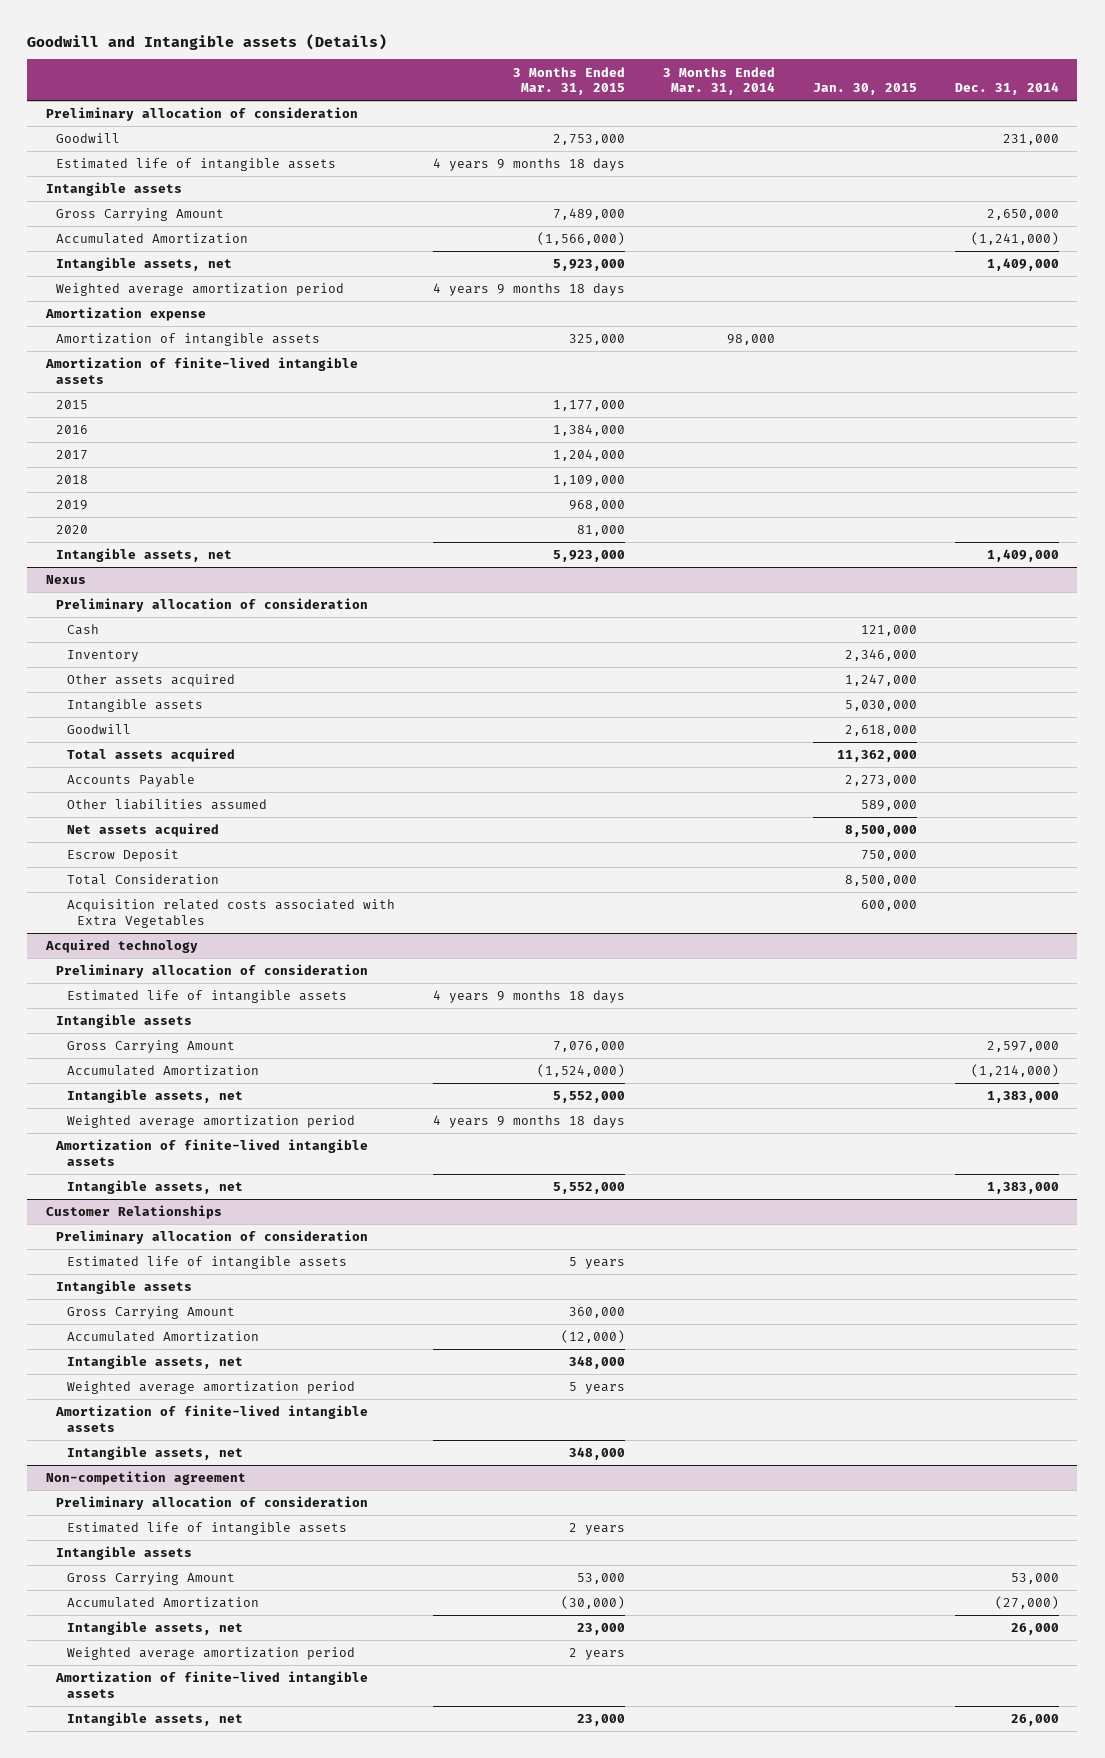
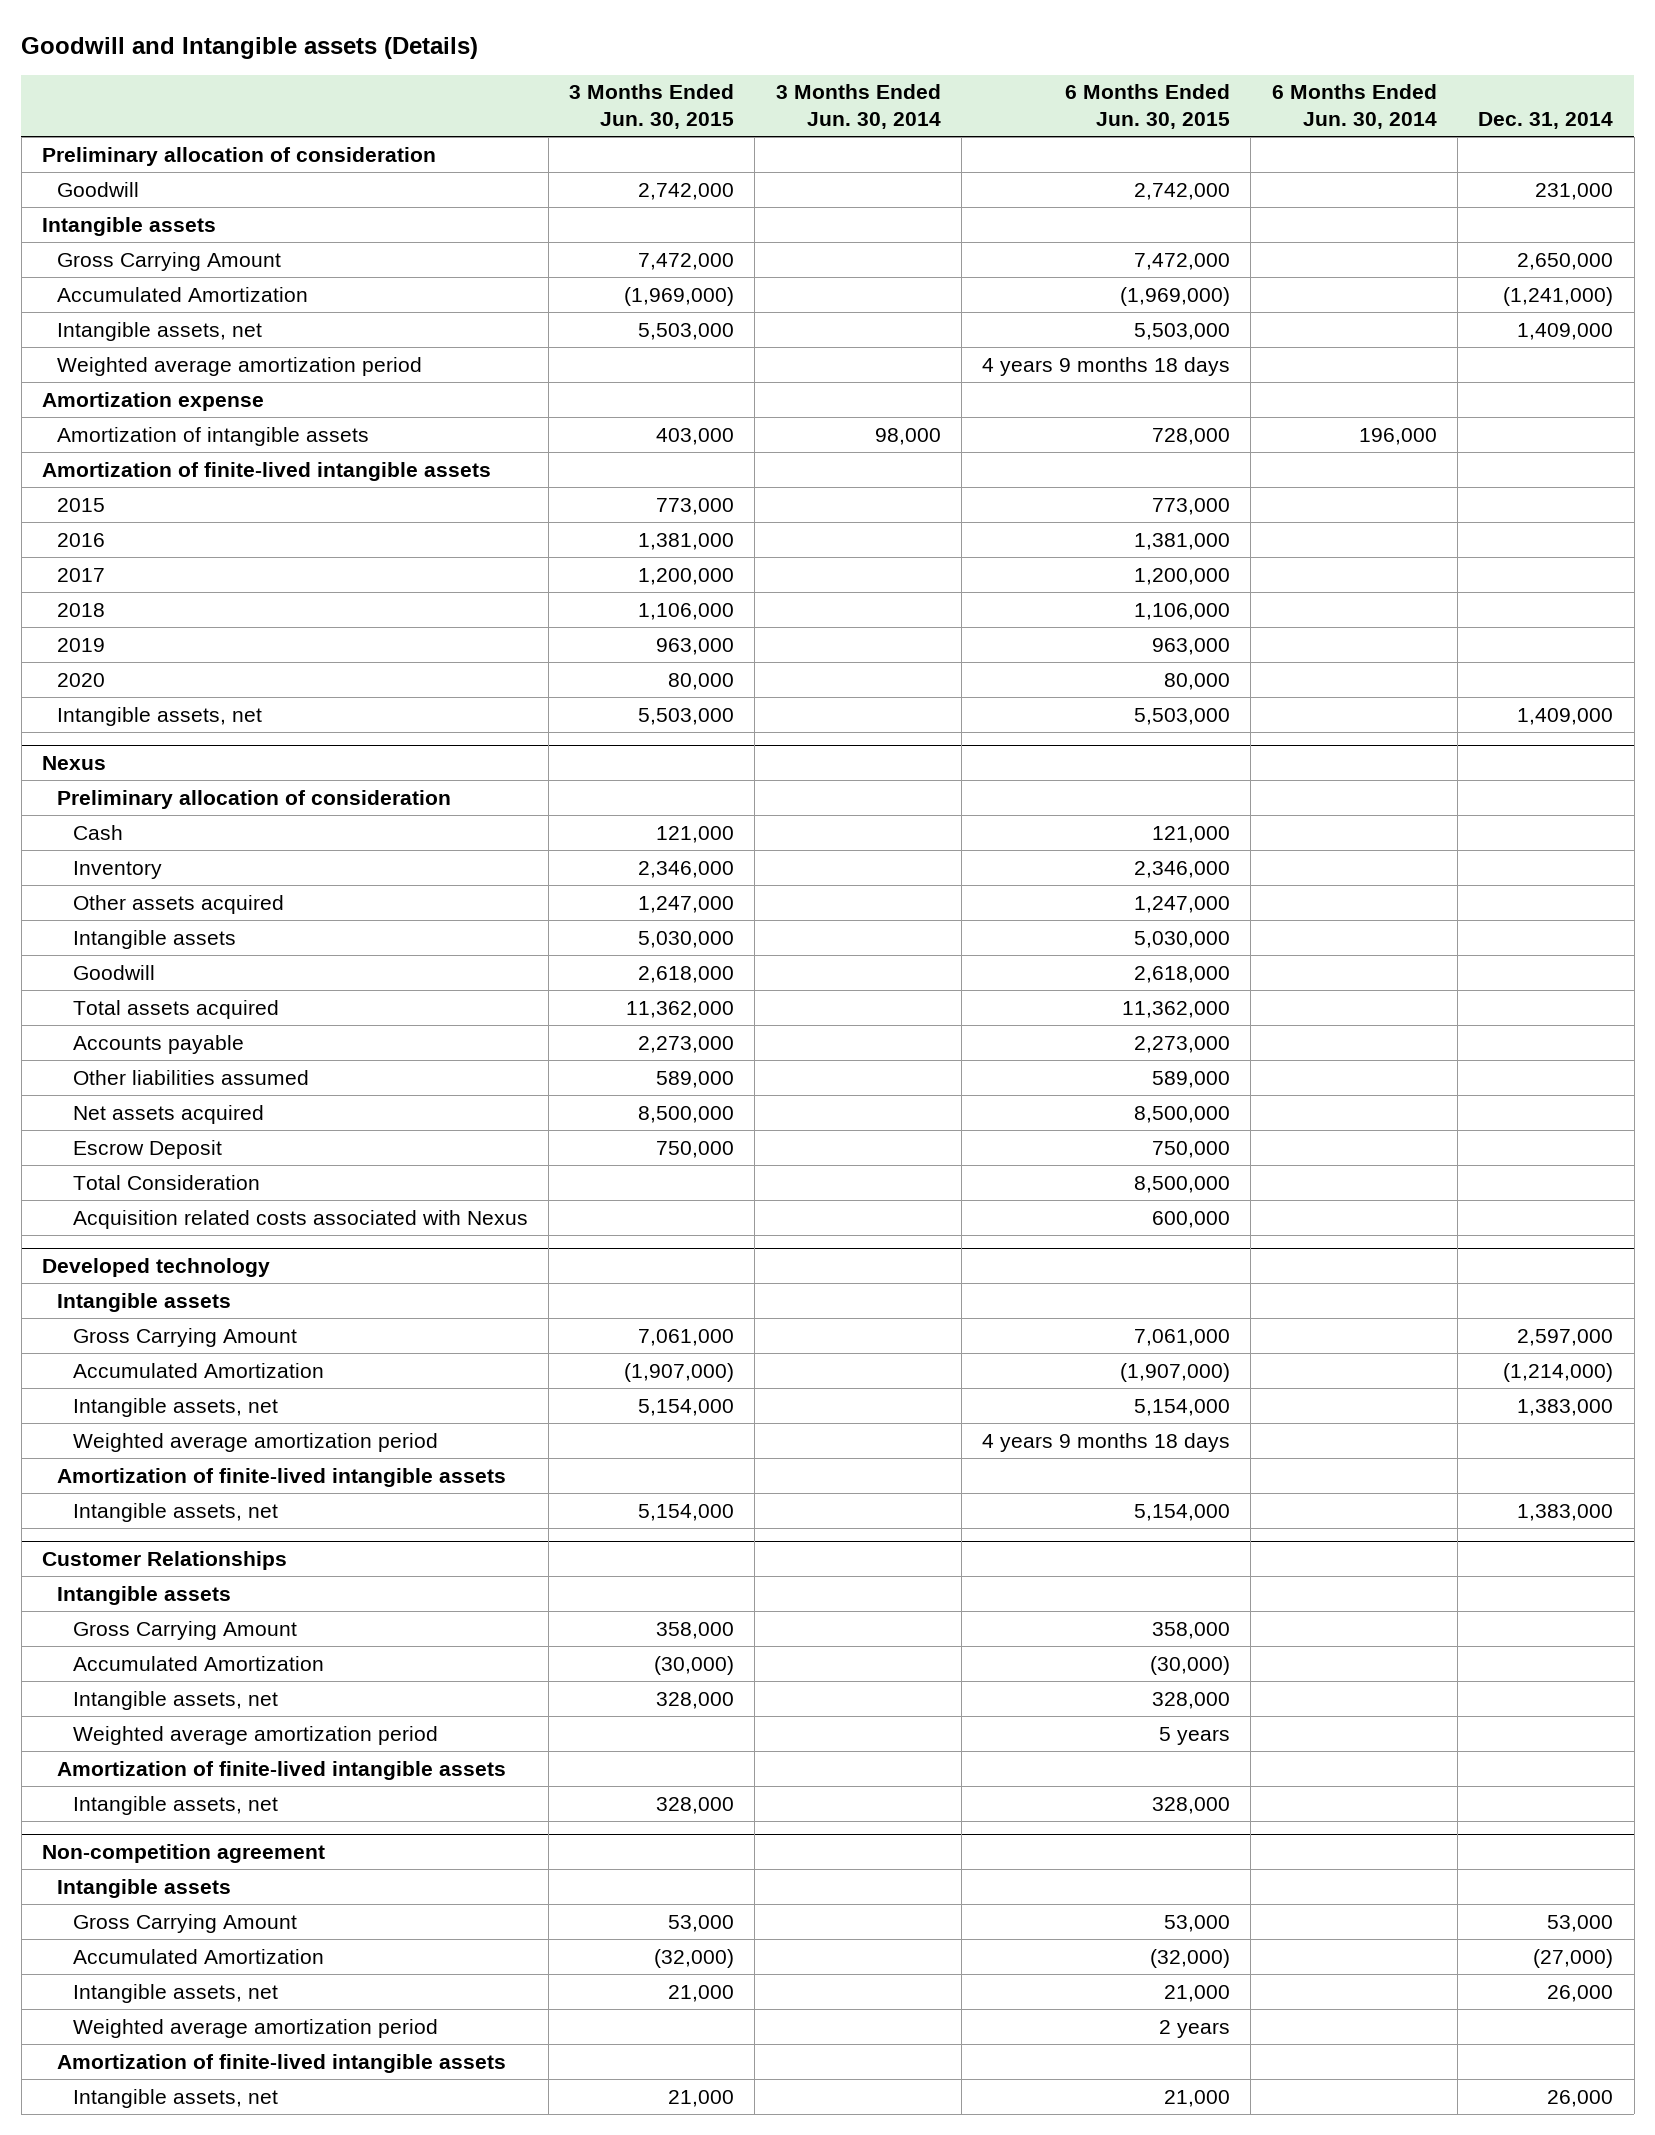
- | 3 Months Ended Mar. 31, 2015 | 3 Months Ended Mar. 31, 2014 | Jan. 30, 2015 | Dec. 31, 2014
+ | 3 Months Ended Jun. 30, 2015 | 3 Months Ended Jun. 30, 2014 | 6 Months Ended Jun. 30, 2015 | 6 Months Ended Jun. 30, 2014 | Dec. 31, 2014
- Estimated life of intangible assets | 4 years 9 months 18 days | | |
@ Nexus
- Accounts Payable | | | 2,273,000 |
+ Accounts payable | 2,273,000 | | 2,273,000 | |
- Acquisition related costs associated with Extra Vegetables | | | 600,000 |
- Acquired technology
- Preliminary allocation of consideration
- Estimated life of intangible assets | 4 years 9 months 18 days | | |
@ Nexus
+ Acquisition related costs associated with Nexus | | | 600,000 | |
+ Developed technology
@ Customer Relationships
- Preliminary allocation of consideration
- Estimated life of intangible assets | 5 years | | |
@ Non-competition agreement
- Preliminary allocation of consideration
- Estimated life of intangible assets | 2 years | | |

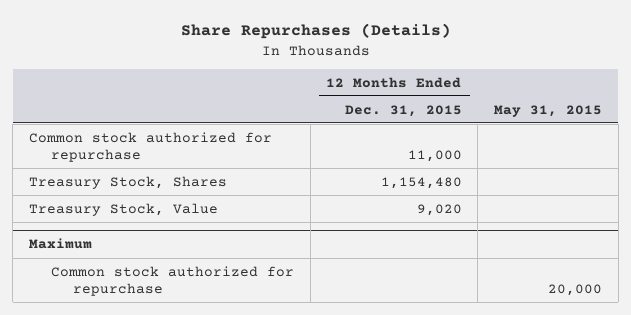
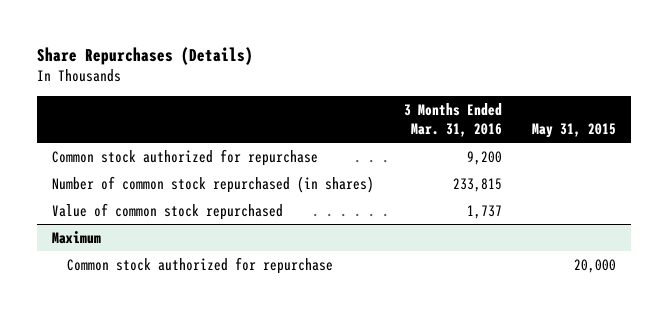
- | 12 Months Ended Dec. 31, 2015 | May 31, 2015
+ | 3 Months Ended Mar. 31, 2016 | May 31, 2015
- Treasury Stock, Shares | 1,154,480 |
- Treasury Stock, Value | 9,020 |
+ Number of common stock repurchased (in shares) | 233,815 |
+ Value of common stock repurchased | 1,737 |

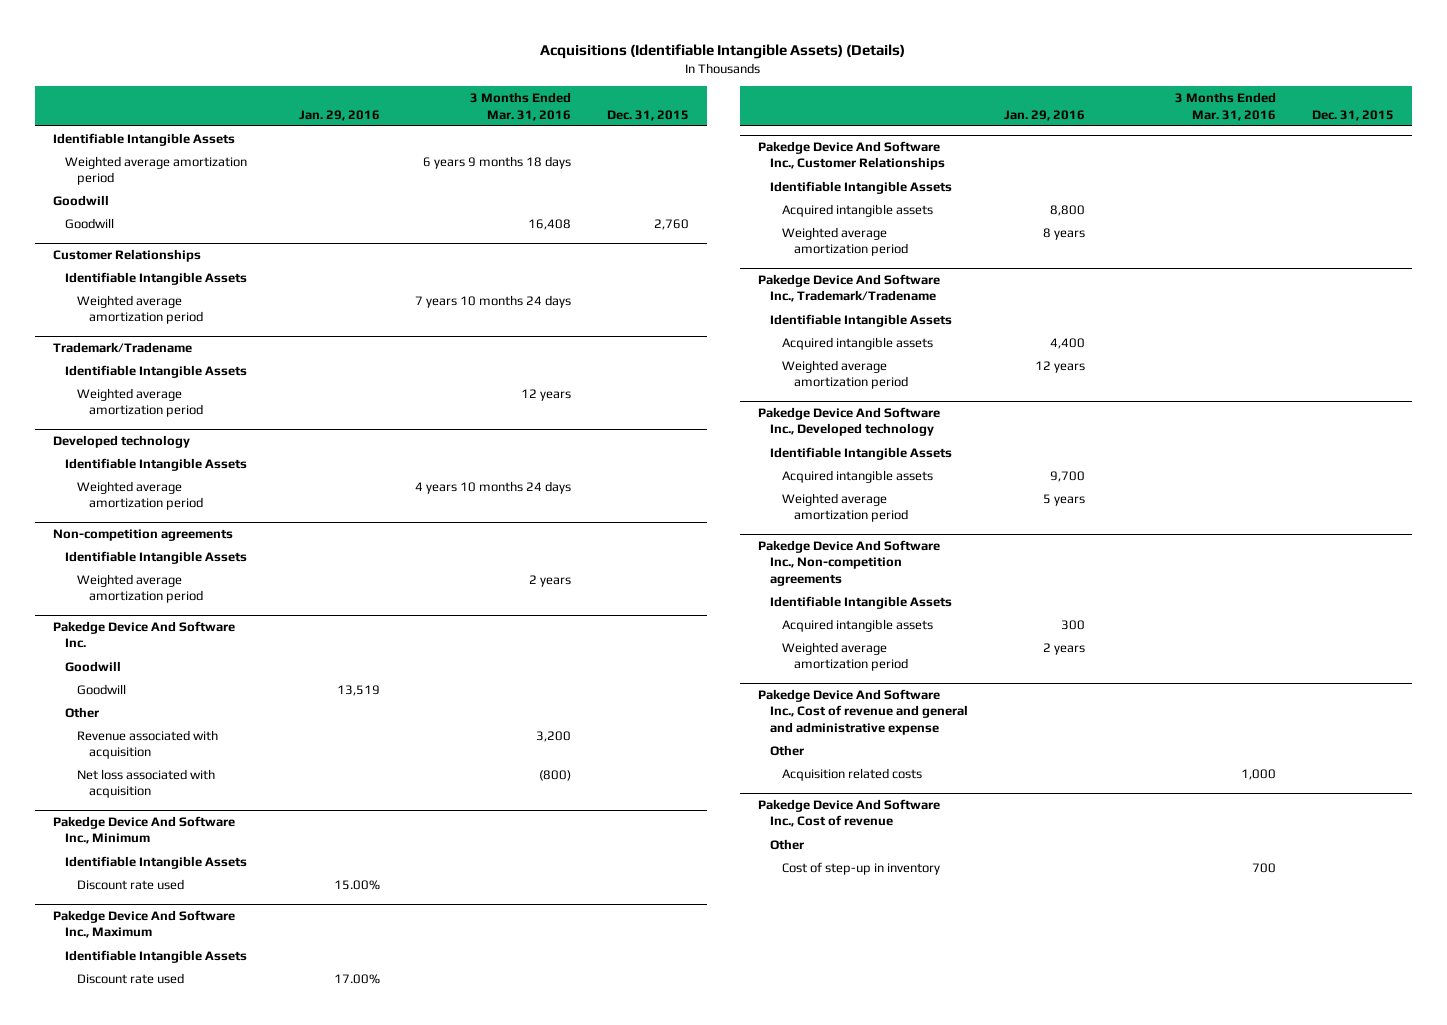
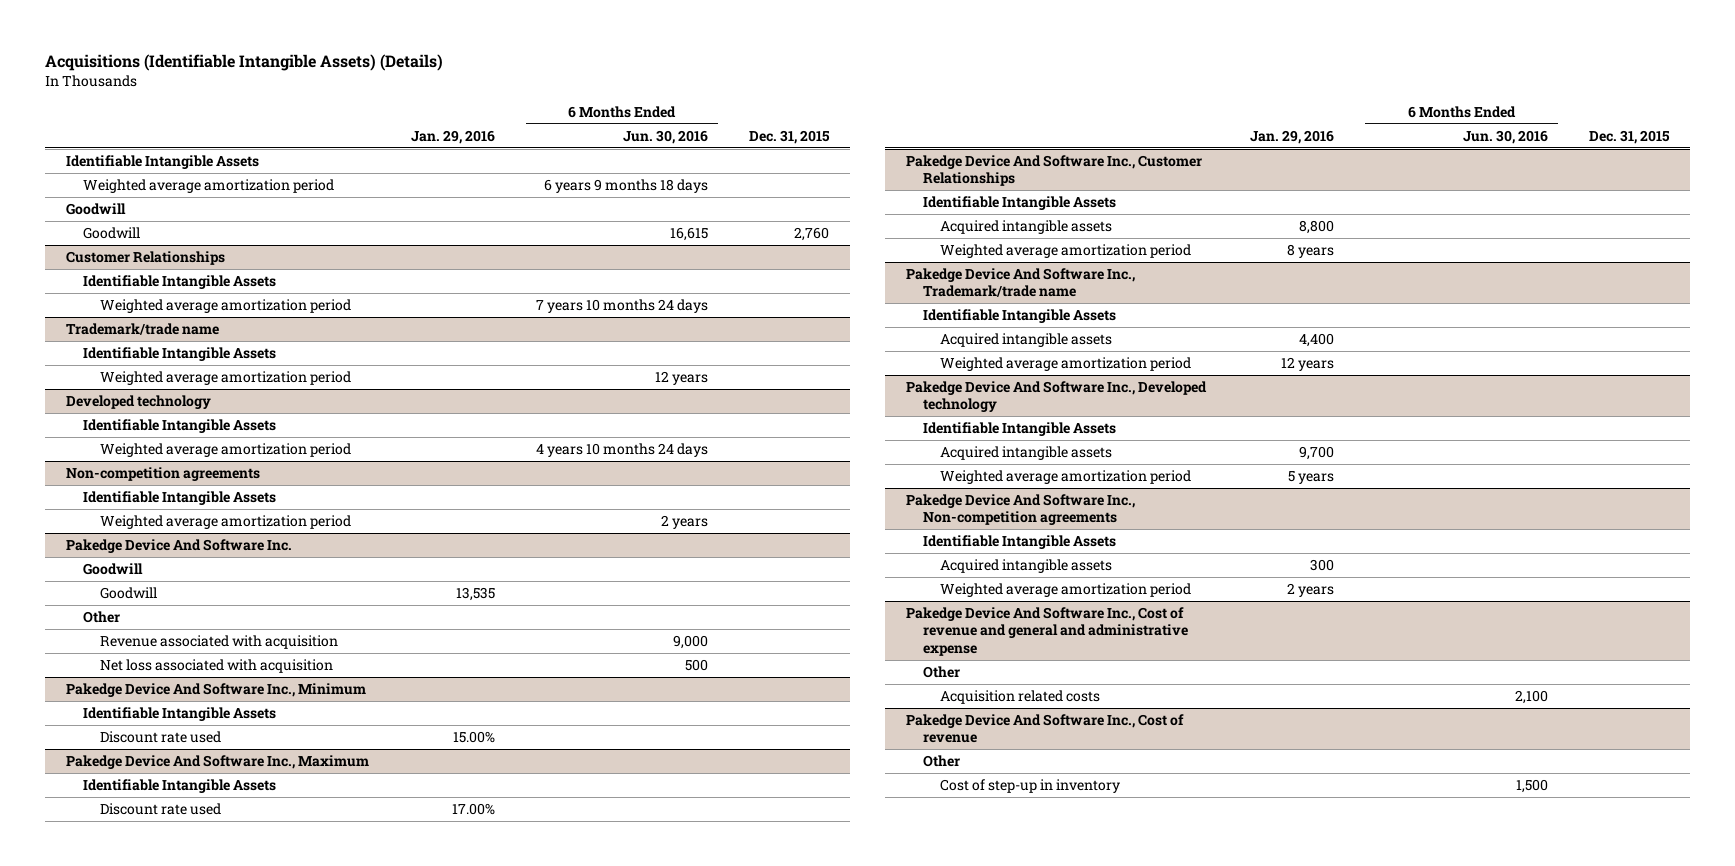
- | Jan. 29, 2016 | 3 Months Ended Mar. 31, 2016 | Dec. 31, 2015
+ | Jan. 29, 2016 | 6 Months Ended Jun. 30, 2016 | Dec. 31, 2015
- Trademark/Tradename
+ Trademark/trade name
@ Pakedge Device And Software Inc.
- Goodwill | 13,519 | |
+ Goodwill | 13,535 | |
- Pakedge Device And Software Inc., Trademark/Tradename
+ Pakedge Device And Software Inc., Trademark/trade name

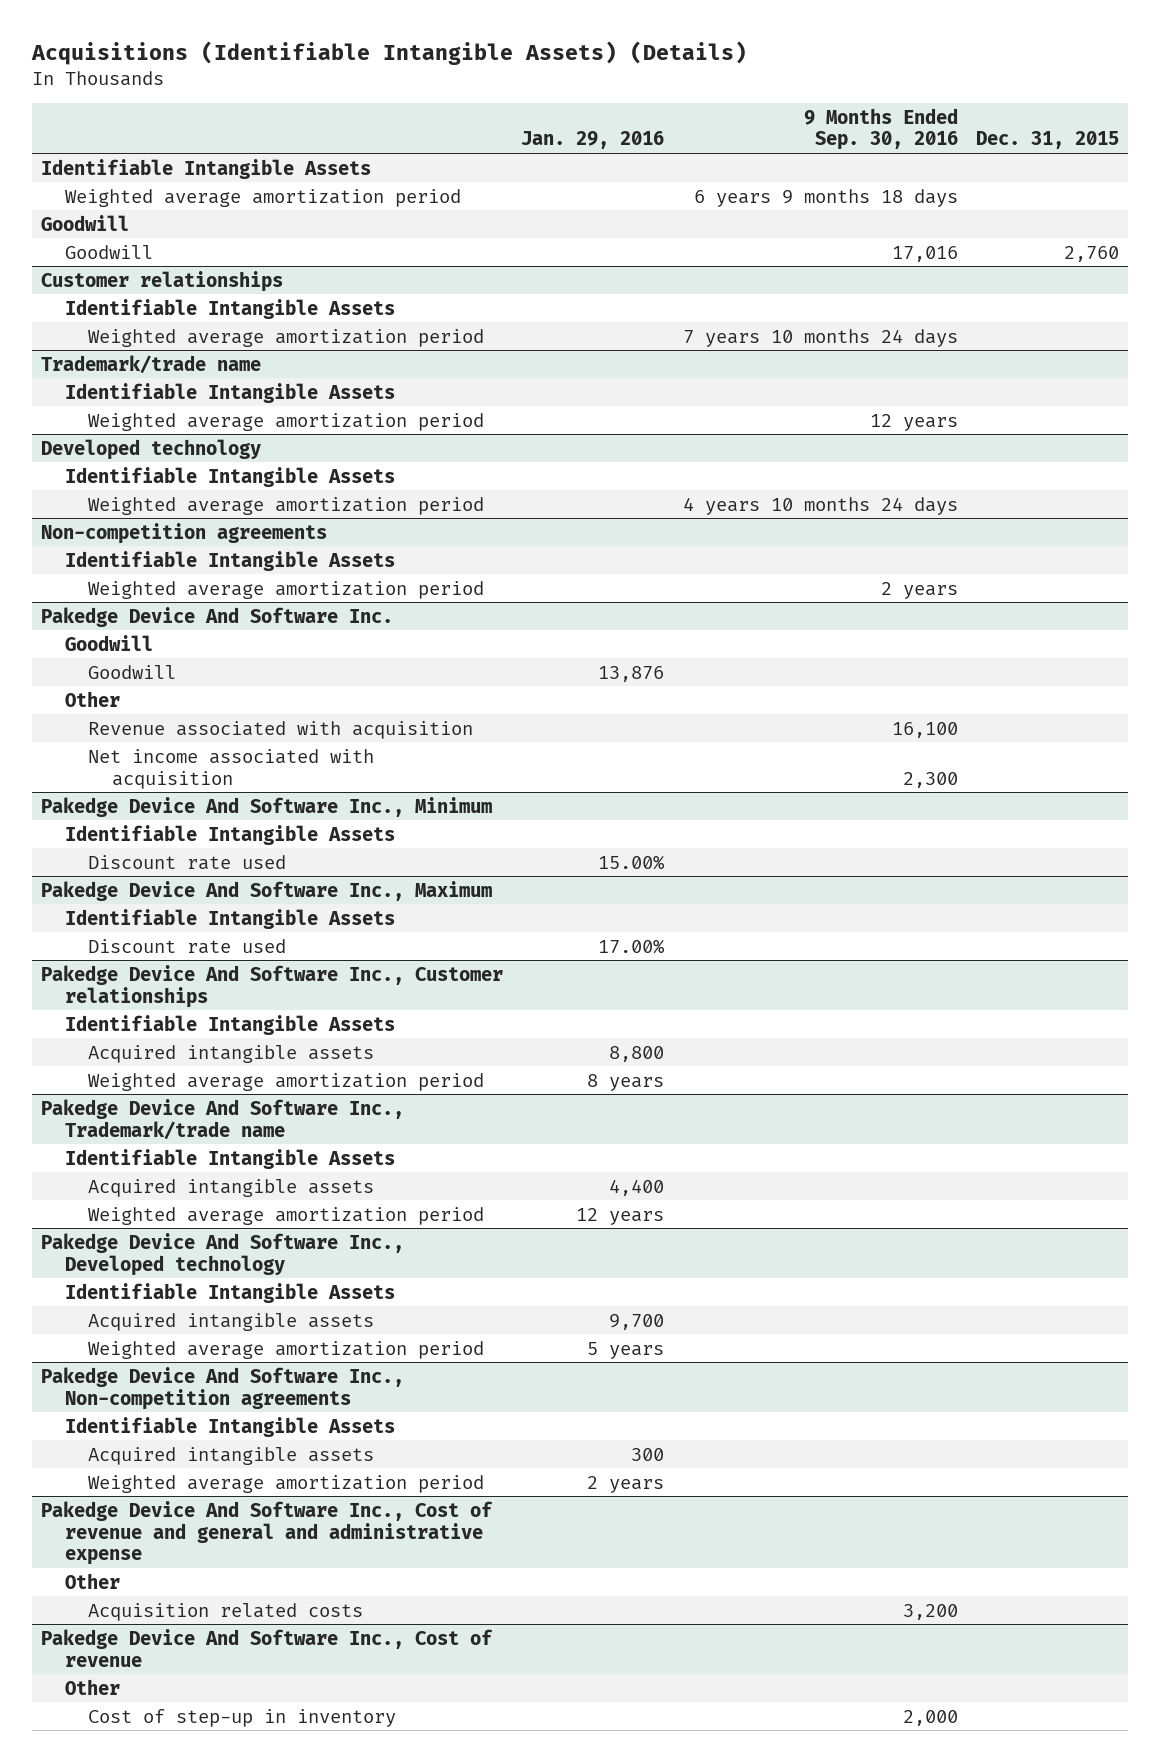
- | Jan. 29, 2016 | 6 Months Ended Jun. 30, 2016 | Dec. 31, 2015
+ | Jan. 29, 2016 | 9 Months Ended Sep. 30, 2016 | Dec. 31, 2015
- Customer Relationships
+ Customer relationships
@ Pakedge Device And Software Inc.
- Goodwill | 13,535 | |
+ Goodwill | 13,876 | |
- Net loss associated with acquisition | | 500 |
+ Net income associated with acquisition | | 2,300 |
- Pakedge Device And Software Inc., Customer Relationships
+ Pakedge Device And Software Inc., Customer relationships

